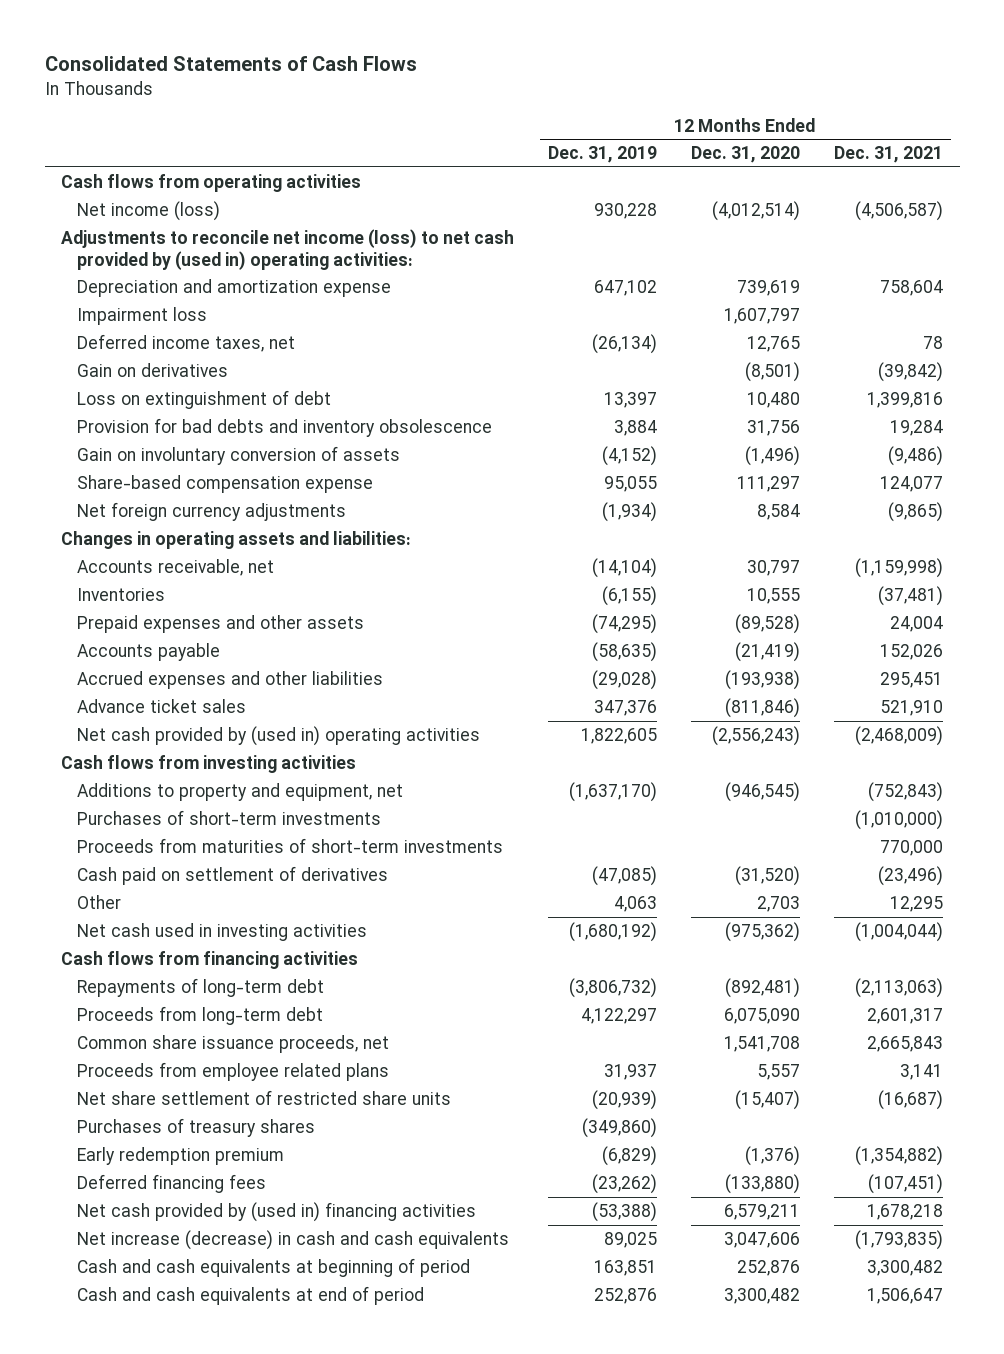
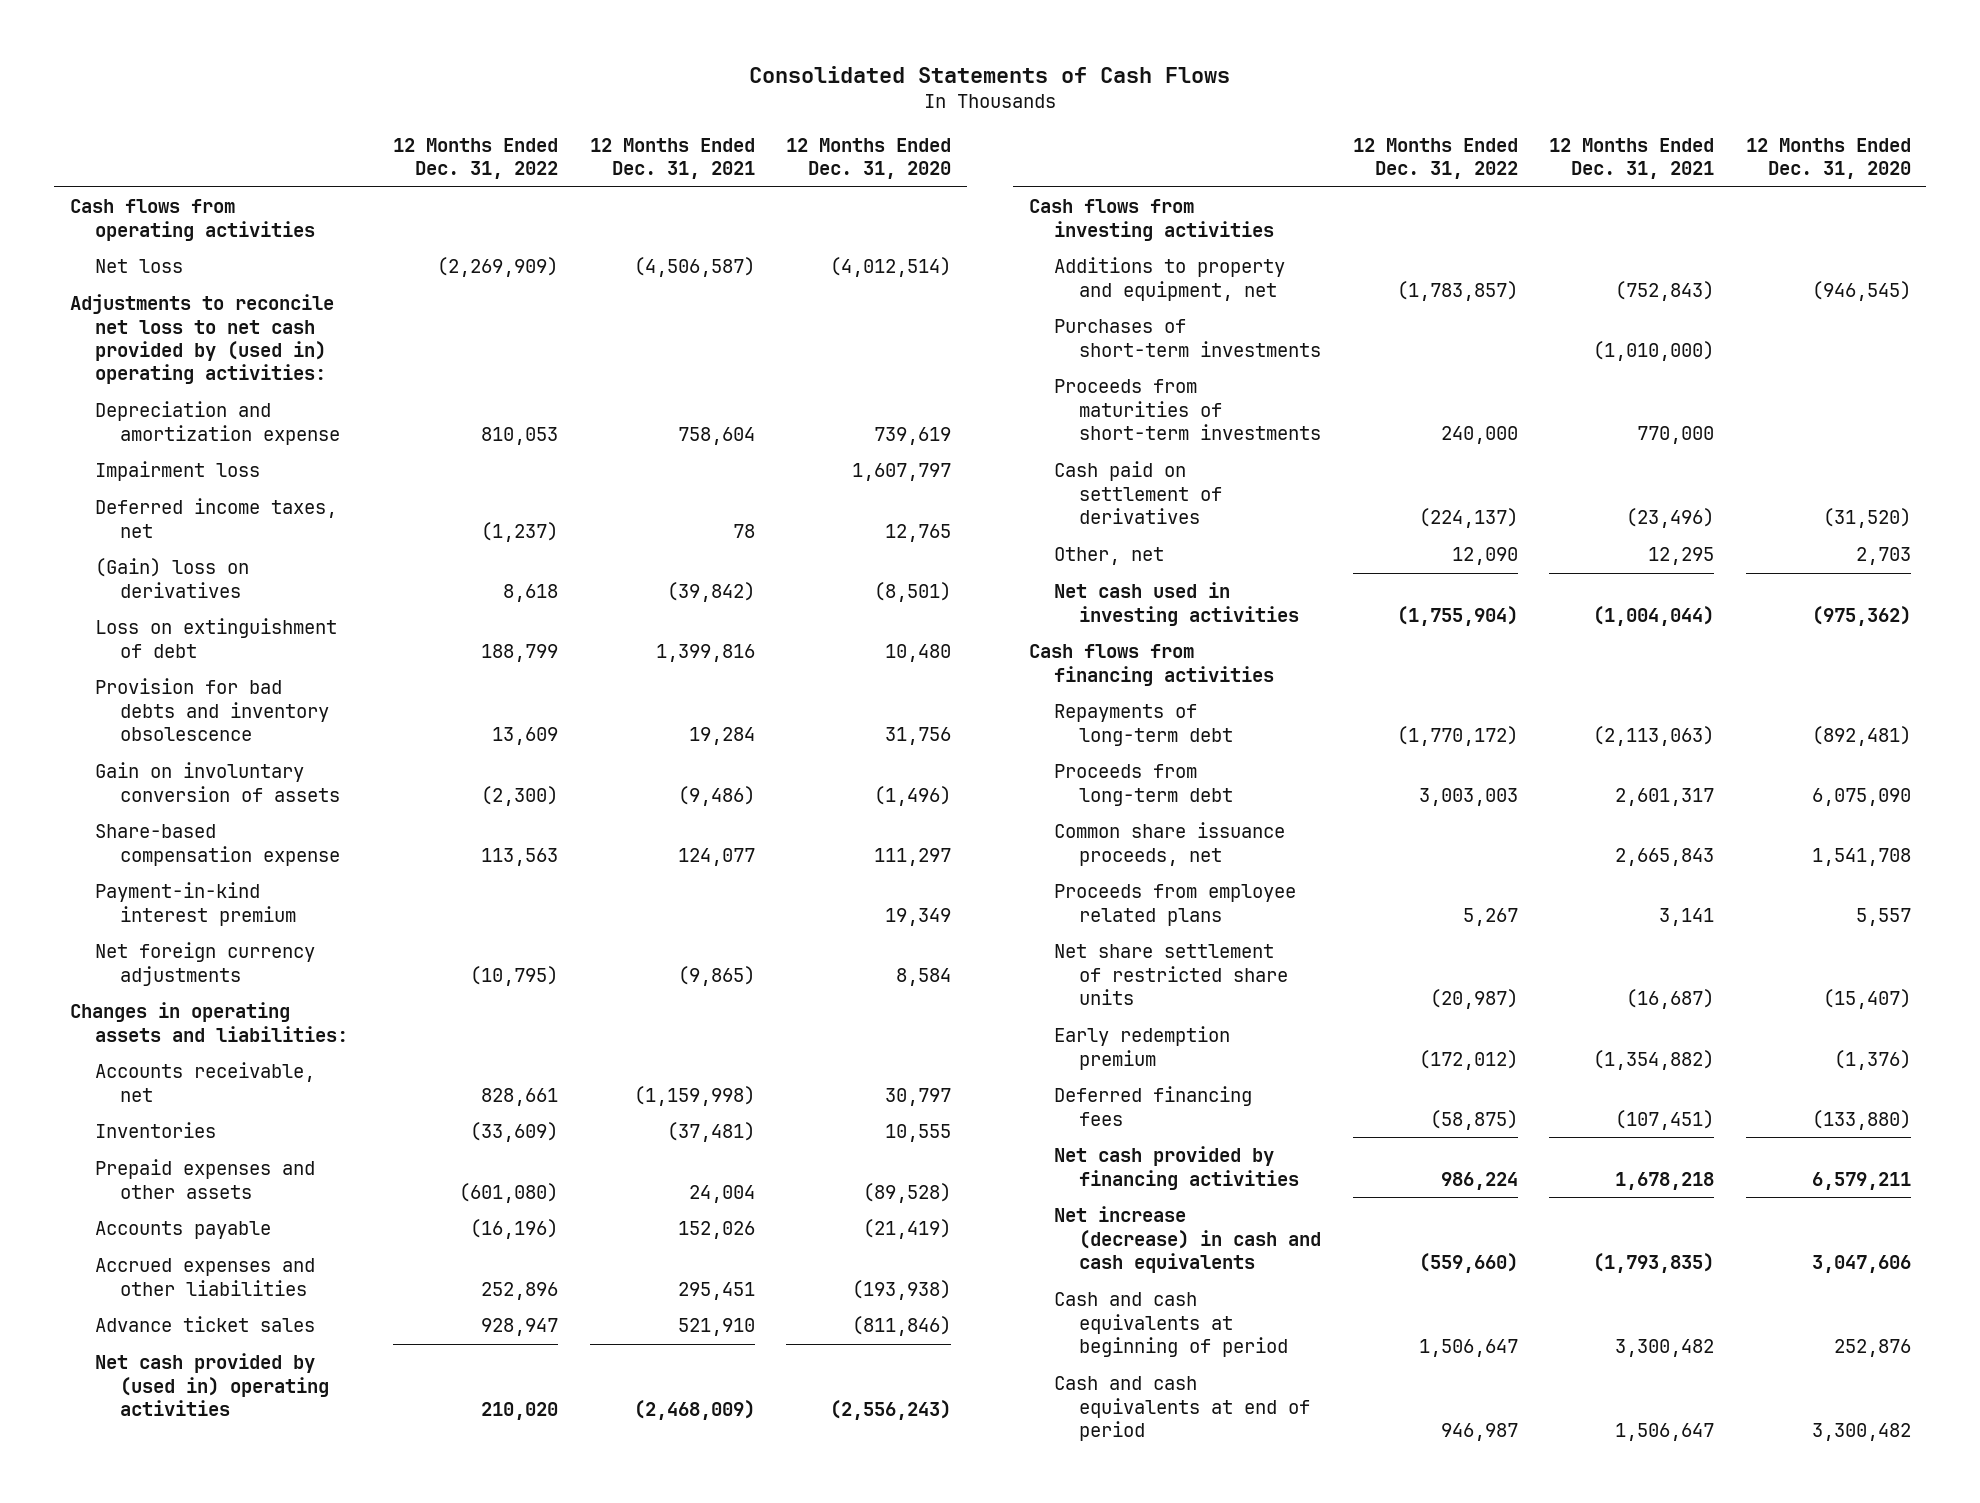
- | 12 Months Ended Dec. 31, 2019 | 12 Months Ended Dec. 31, 2020 | 12 Months Ended Dec. 31, 2021
+ | 12 Months Ended Dec. 31, 2022 | 12 Months Ended Dec. 31, 2021 | 12 Months Ended Dec. 31, 2020
- Net income (loss) | 930,228 | (4,012,514) | (4,506,587)
- Adjustments to reconcile net income (loss) to net cash provided by (used in) operating activities:
+ Net loss | (2,269,909) | (4,506,587) | (4,012,514)
+ Adjustments to reconcile net loss to net cash provided by (used in) operating activities:
- Gain on derivatives | | (8,501) | (39,842)
+ (Gain) loss on derivatives | 8,618 | (39,842) | (8,501)
+ Payment-in-kind interest premium | | | 19,349
- Other | 4,063 | 2,703 | 12,295
+ Other, net | 12,090 | 12,295 | 2,703
- Purchases of treasury shares | (349,860) | |
- Net cash provided by (used in) financing activities | (53,388) | 6,579,211 | 1,678,218
+ Net cash provided by financing activities | 986,224 | 1,678,218 | 6,579,211

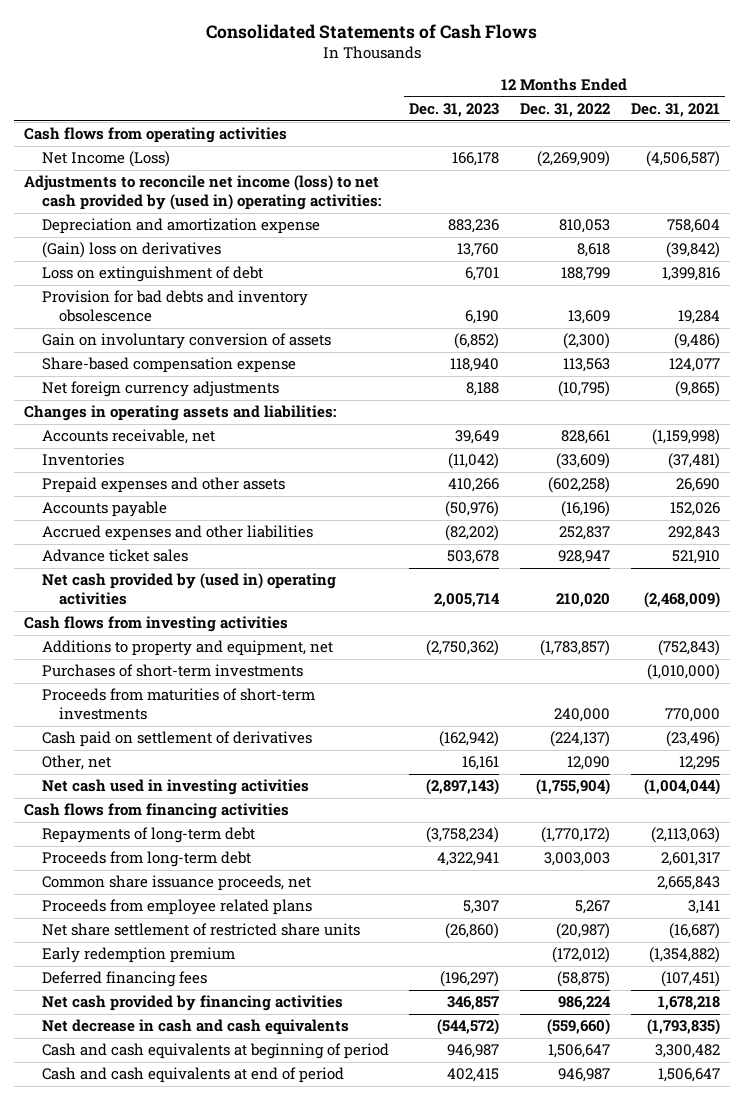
- | 12 Months Ended Dec. 31, 2022 | 12 Months Ended Dec. 31, 2021 | 12 Months Ended Dec. 31, 2020
+ | 12 Months Ended Dec. 31, 2023 | 12 Months Ended Dec. 31, 2022 | 12 Months Ended Dec. 31, 2021
- Net loss | (2,269,909) | (4,506,587) | (4,012,514)
- Adjustments to reconcile net loss to net cash provided by (used in) operating activities:
+ Net Income (Loss) | 166,178 | (2,269,909) | (4,506,587)
+ Adjustments to reconcile net income (loss) to net cash provided by (used in) operating activities:
- Impairment loss | | | 1,607,797
- Deferred income taxes, net | (1,237) | 78 | 12,765
- Payment-in-kind interest premium | | | 19,349
- Prepaid expenses and other assets | (601,080) | 24,004 | (89,528)
+ Prepaid expenses and other assets | 410,266 | (602,258) | 26,690
- Accrued expenses and other liabilities | 252,896 | 295,451 | (193,938)
+ Accrued expenses and other liabilities | (82,202) | 252,837 | 292,843
- Net increase (decrease) in cash and cash equivalents | (559,660) | (1,793,835) | 3,047,606
+ Net decrease in cash and cash equivalents | (544,572) | (559,660) | (1,793,835)

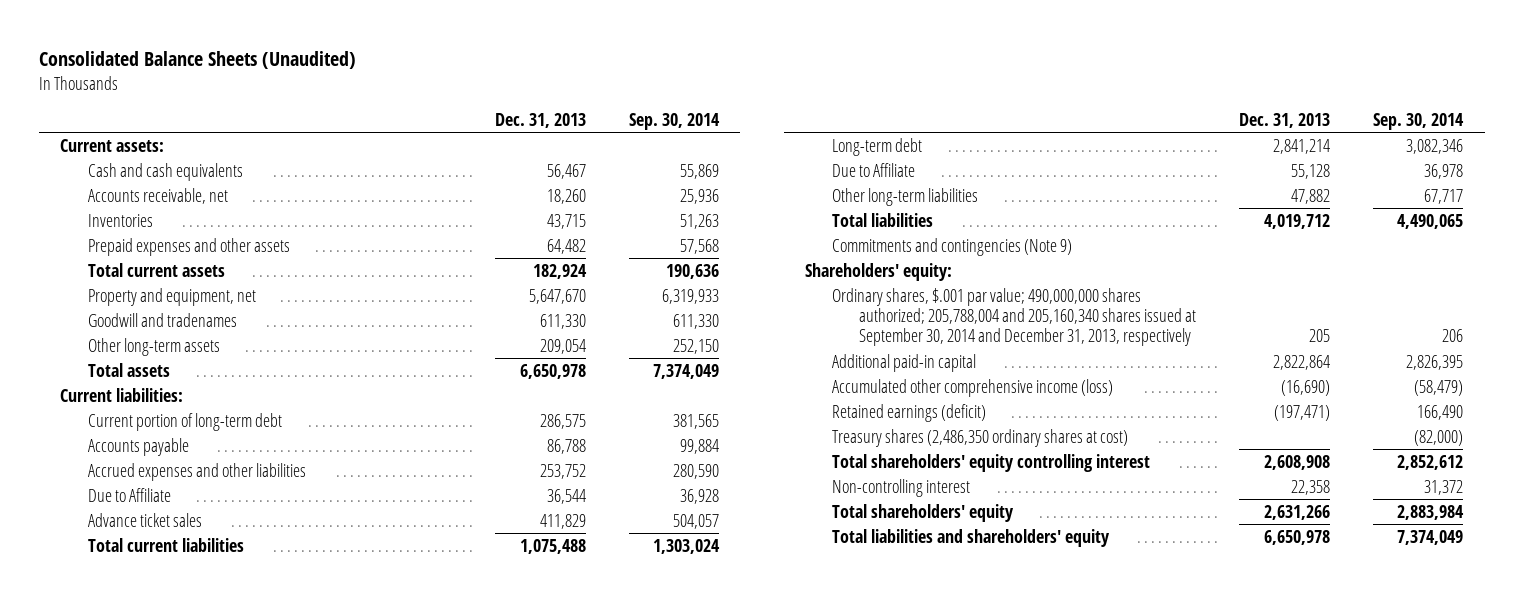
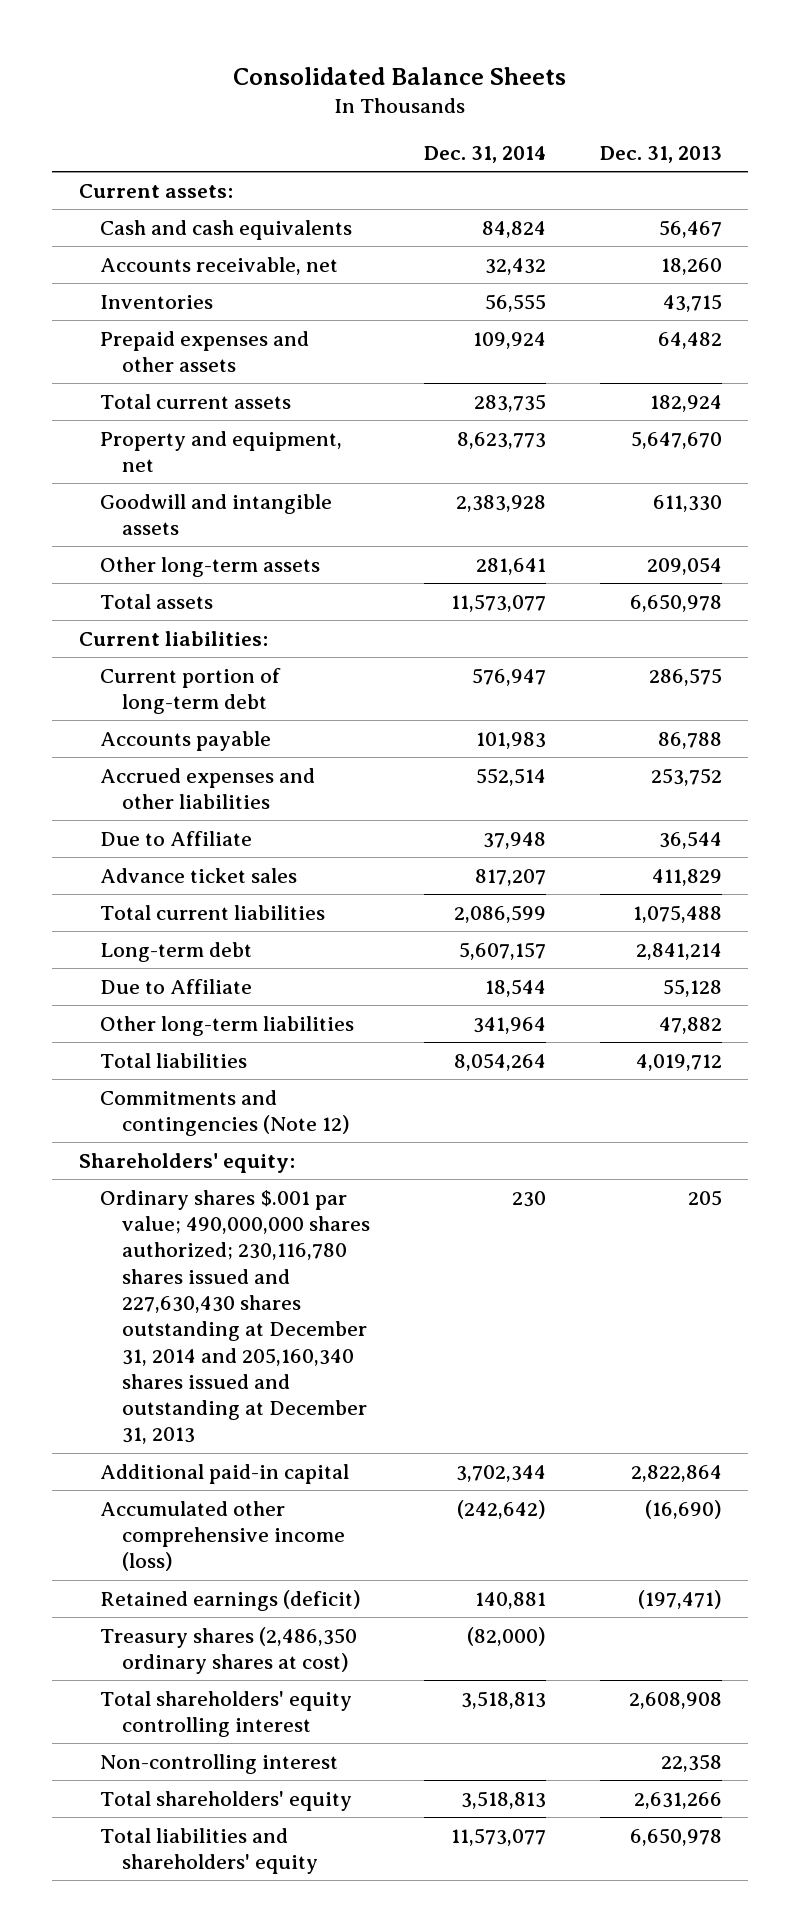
- Consolidated Balance Sheets (Unaudited)
+ Consolidated Balance Sheets
- | Dec. 31, 2013 | Sep. 30, 2014
+ | Dec. 31, 2014 | Dec. 31, 2013
- Goodwill and tradenames | 611,330 | 611,330
+ Goodwill and intangible assets | 2,383,928 | 611,330
- Commitments and contingencies (Note 9)
+ Commitments and contingencies (Note 12)
- Ordinary shares, $.001 par value; 490,000,000 shares authorized; 205,788,004 and 205,160,340 shares issued at September 30, 2014 and December 31, 2013, respectively | 205 | 206
+ Ordinary shares $.001 par value; 490,000,000 shares authorized; 230,116,780 shares issued and 227,630,430 shares outstanding at December 31, 2014 and 205,160,340 shares issued and outstanding at December 31, 2013 | 230 | 205

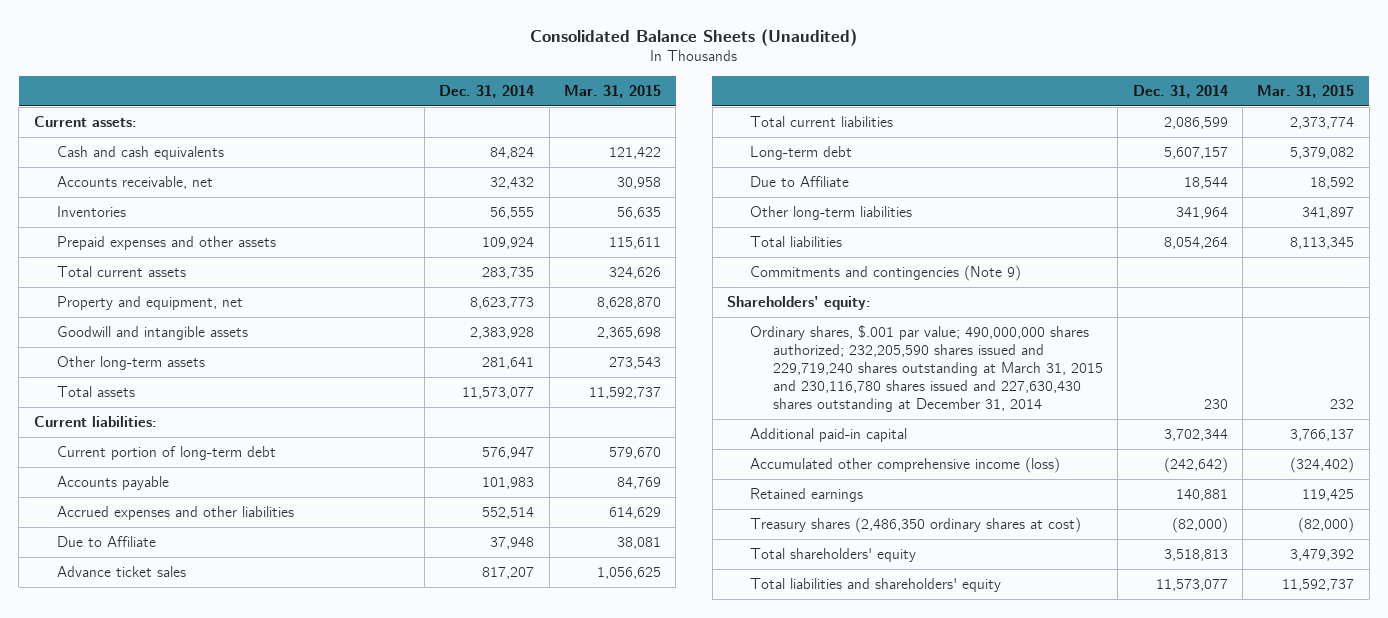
- Consolidated Balance Sheets
+ Consolidated Balance Sheets (Unaudited)
- | Dec. 31, 2014 | Dec. 31, 2013
+ | Dec. 31, 2014 | Mar. 31, 2015
- Commitments and contingencies (Note 12)
+ Commitments and contingencies (Note 9)
- Ordinary shares $.001 par value; 490,000,000 shares authorized; 230,116,780 shares issued and 227,630,430 shares outstanding at December 31, 2014 and 205,160,340 shares issued and outstanding at December 31, 2013 | 230 | 205
+ Ordinary shares, $.001 par value; 490,000,000 shares authorized; 232,205,590 shares issued and 229,719,240 shares outstanding at March 31, 2015 and 230,116,780 shares issued and 227,630,430 shares outstanding at December 31, 2014 | 230 | 232
- Retained earnings (deficit) | 140,881 | (197,471)
+ Retained earnings | 140,881 | 119,425
- Total shareholders' equity controlling interest | 3,518,813 | 2,608,908
- Non-controlling interest | | 22,358

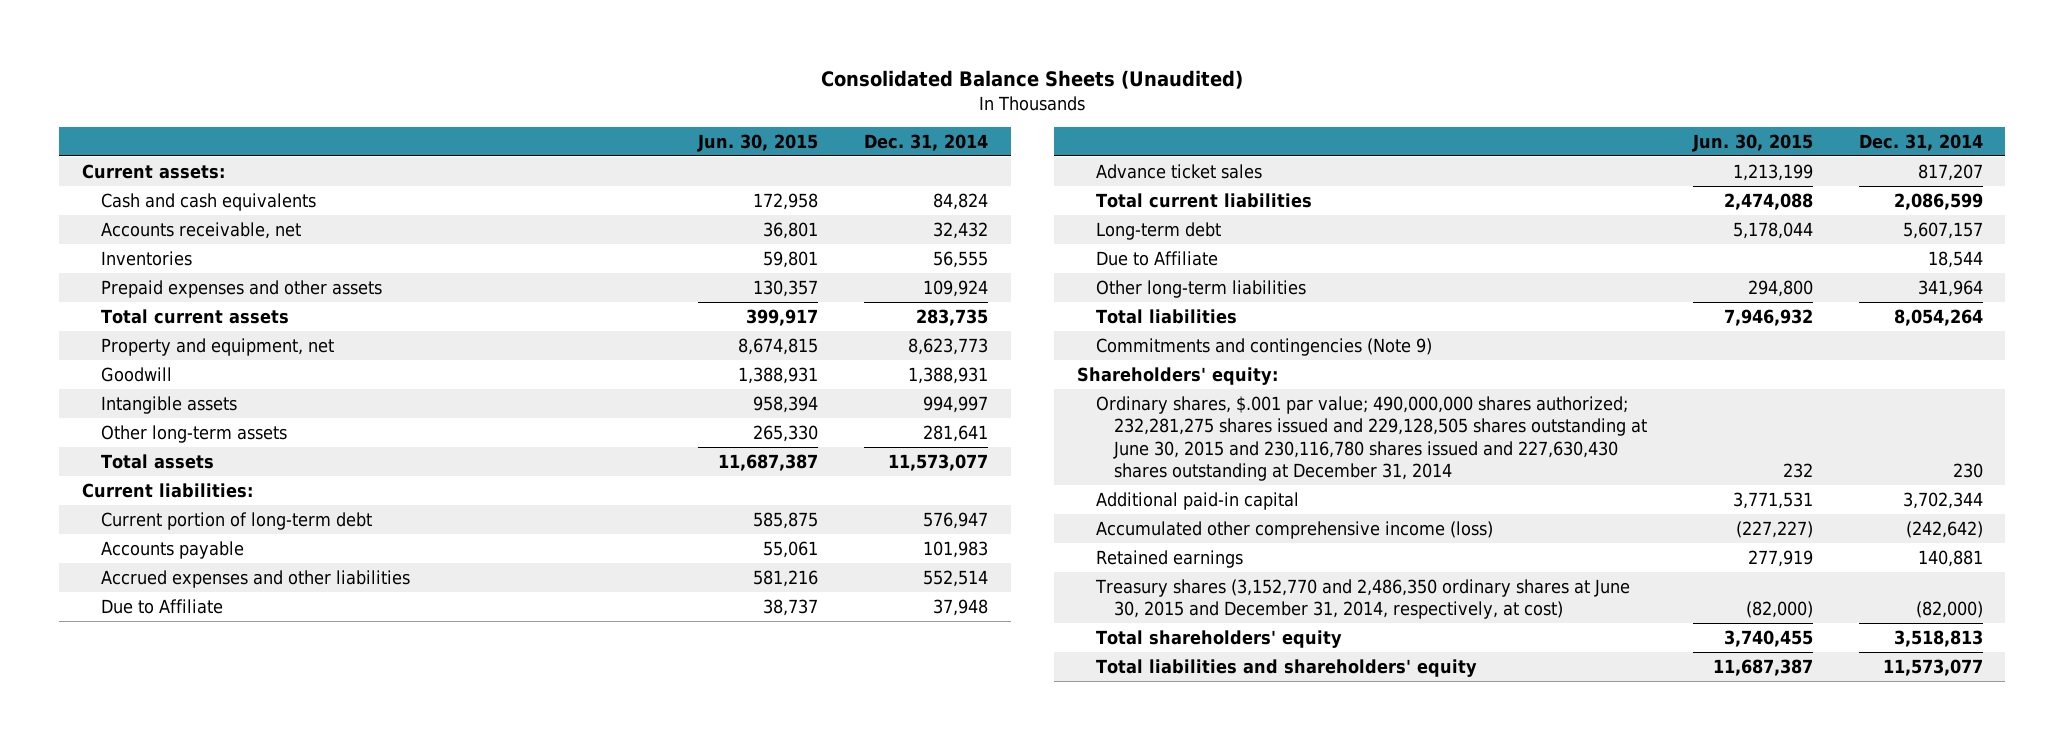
- | Dec. 31, 2014 | Mar. 31, 2015
+ | Jun. 30, 2015 | Dec. 31, 2014
- Goodwill and intangible assets | 2,383,928 | 2,365,698
+ Goodwill | 1,388,931 | 1,388,931
+ Intangible assets | 958,394 | 994,997
- Ordinary shares, $.001 par value; 490,000,000 shares authorized; 232,205,590 shares issued and 229,719,240 shares outstanding at March 31, 2015 and 230,116,780 shares issued and 227,630,430 shares outstanding at December 31, 2014 | 230 | 232
+ Ordinary shares, $.001 par value; 490,000,000 shares authorized; 232,281,275 shares issued and 229,128,505 shares outstanding at June 30, 2015 and 230,116,780 shares issued and 227,630,430 shares outstanding at December 31, 2014 | 232 | 230
- Treasury shares (2,486,350 ordinary shares at cost) | (82,000) | (82,000)
+ Treasury shares (3,152,770 and 2,486,350 ordinary shares at June 30, 2015 and December 31, 2014, respectively, at cost) | (82,000) | (82,000)

